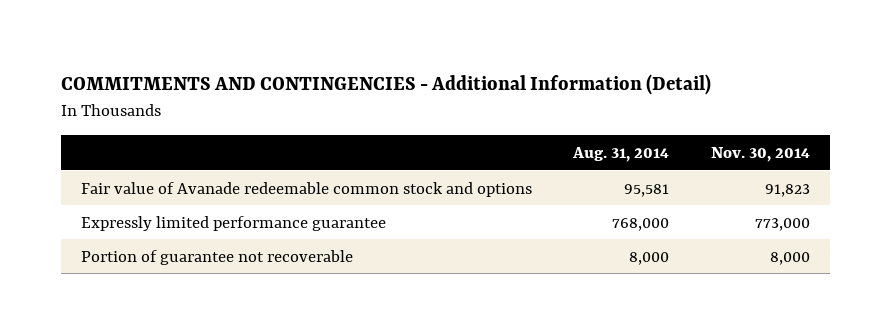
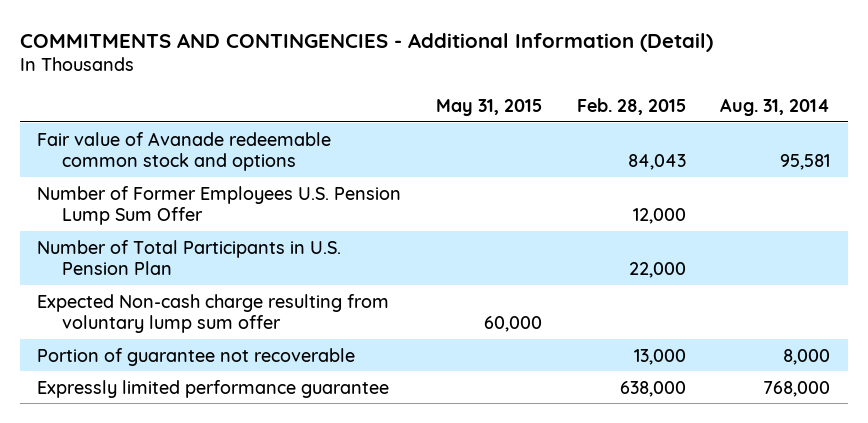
- | Aug. 31, 2014 | Nov. 30, 2014
+ | May 31, 2015 | Feb. 28, 2015 | Aug. 31, 2014
+ Number of Former Employees U.S. Pension Lump Sum Offer | | 12,000 |
+ Number of Total Participants in U.S. Pension Plan | | 22,000 |
+ Expected Non-cash charge resulting from voluntary lump sum offer | 60,000 | |
moved down: Expressly limited performance guarantee | | 638,000 | 768,000

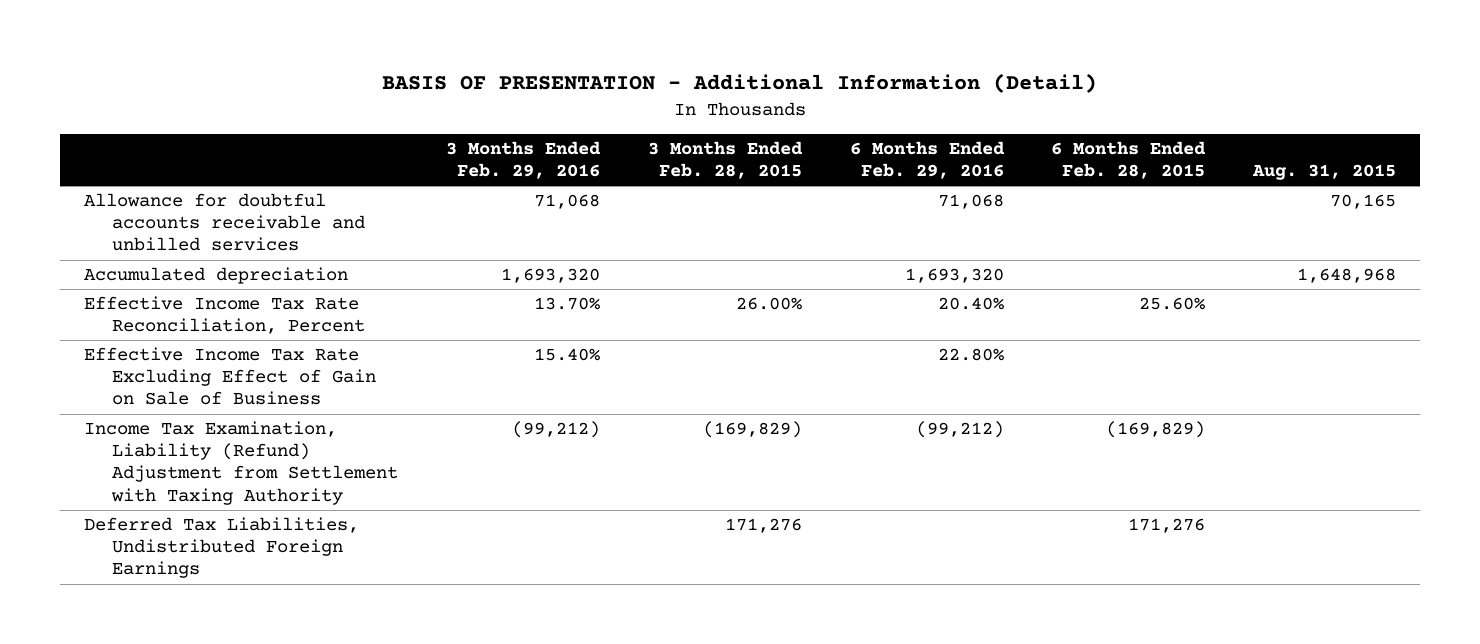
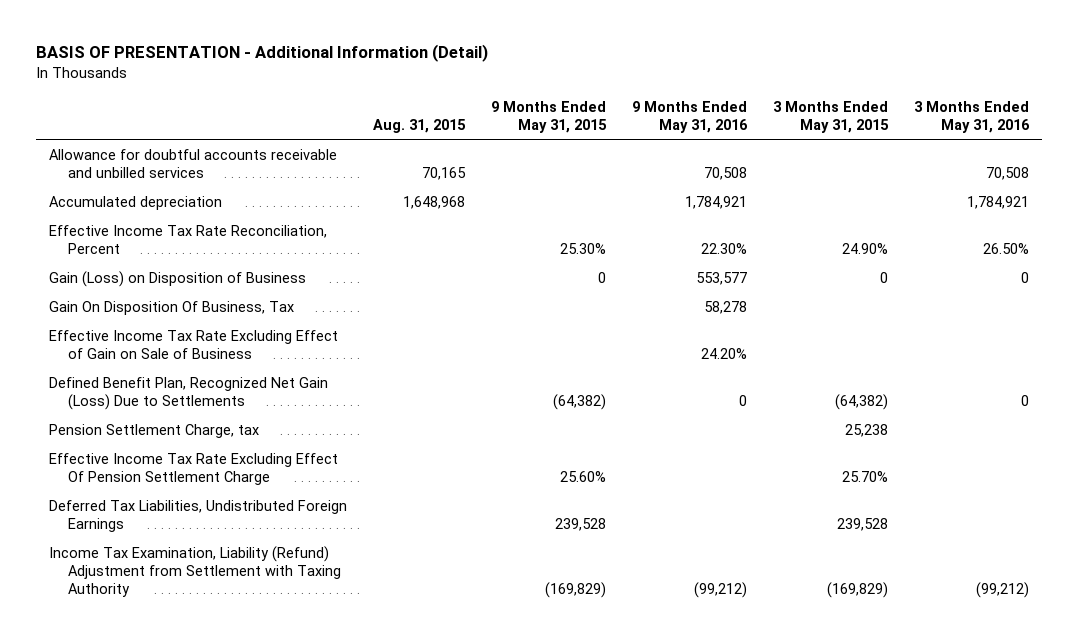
- | 3 Months Ended Feb. 29, 2016 | 3 Months Ended Feb. 28, 2015 | 6 Months Ended Feb. 29, 2016 | 6 Months Ended Feb. 28, 2015 | Aug. 31, 2015
+ | Aug. 31, 2015 | 9 Months Ended May 31, 2015 | 9 Months Ended May 31, 2016 | 3 Months Ended May 31, 2015 | 3 Months Ended May 31, 2016
+ Gain (Loss) on Disposition of Business | | 0 | 553,577 | 0 | 0
+ Gain On Disposition Of Business, Tax | | | 58,278 | |
+ Defined Benefit Plan, Recognized Net Gain (Loss) Due to Settlements | | (64,382) | 0 | (64,382) | 0
+ Pension Settlement Charge, tax | | | | 25,238 |
+ Effective Income Tax Rate Excluding Effect Of Pension Settlement Charge | | 25.60% | | 25.70% |
moved down: Income Tax Examination, Liability (Refund) Adjustment from Settlement with Taxing Authority | | (169,829) | (99,212) | (169,829) | (99,212)

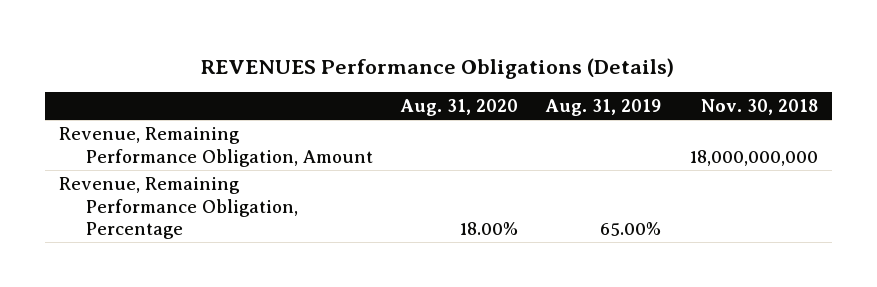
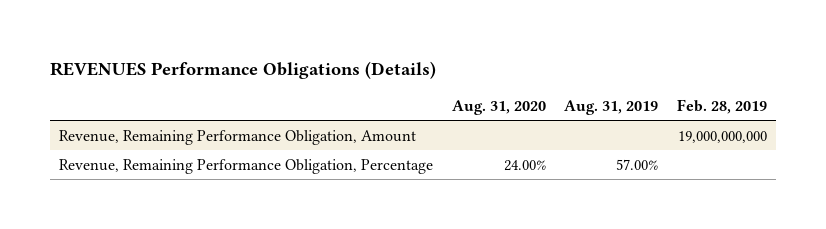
- | Aug. 31, 2020 | Aug. 31, 2019 | Nov. 30, 2018
+ | Aug. 31, 2020 | Aug. 31, 2019 | Feb. 28, 2019
- Revenue, Remaining Performance Obligation, Percentage | 18.00% | 65.00% |
+ Revenue, Remaining Performance Obligation, Percentage | 24.00% | 57.00% |

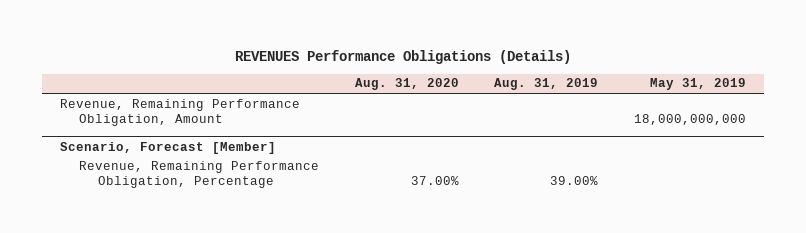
- | Aug. 31, 2020 | Aug. 31, 2019 | Feb. 28, 2019
+ | Aug. 31, 2020 | Aug. 31, 2019 | May 31, 2019
- Revenue, Remaining Performance Obligation, Percentage | 24.00% | 57.00% |
+ Scenario, Forecast [Member]
+ Revenue, Remaining Performance Obligation, Percentage | 37.00% | 39.00% |

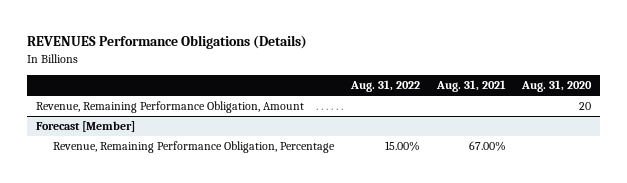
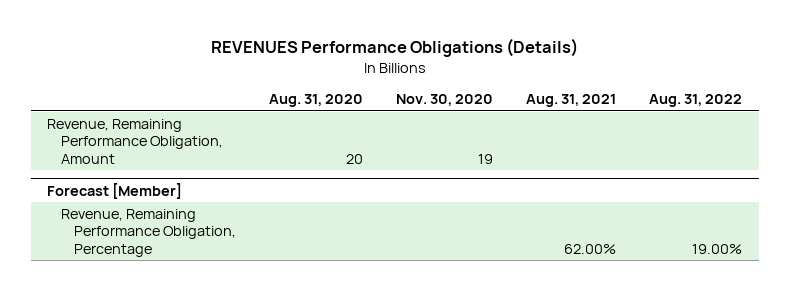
- | Aug. 31, 2022 | Aug. 31, 2021 | Aug. 31, 2020
+ | Aug. 31, 2020 | Nov. 30, 2020 | Aug. 31, 2021 | Aug. 31, 2022
@ Forecast [Member]
- Revenue, Remaining Performance Obligation, Percentage | 15.00% | 67.00% |
+ Revenue, Remaining Performance Obligation, Percentage | | | 62.00% | 19.00%

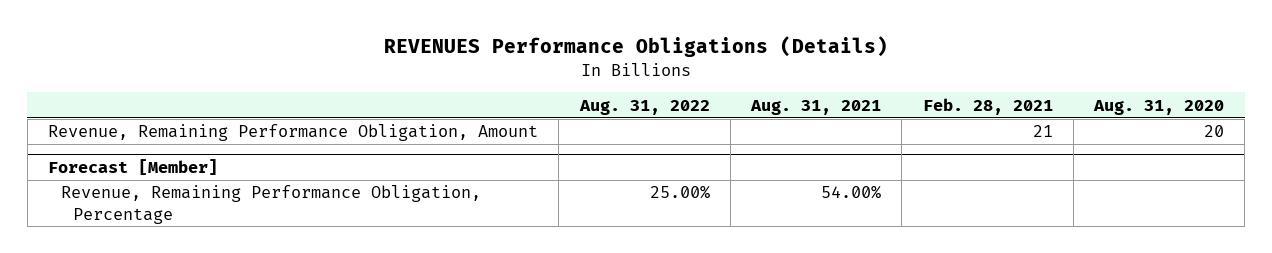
- | Aug. 31, 2020 | Nov. 30, 2020 | Aug. 31, 2021 | Aug. 31, 2022
+ | Aug. 31, 2022 | Aug. 31, 2021 | Feb. 28, 2021 | Aug. 31, 2020
@ Forecast [Member]
- Revenue, Remaining Performance Obligation, Percentage | | | 62.00% | 19.00%
+ Revenue, Remaining Performance Obligation, Percentage | 25.00% | 54.00% | |

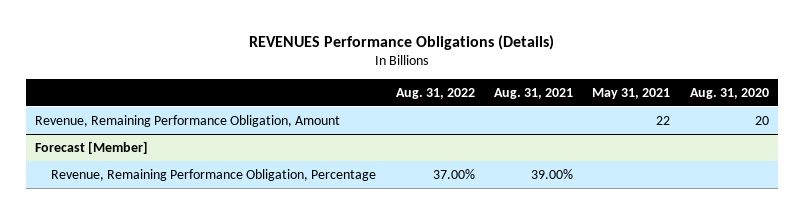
- | Aug. 31, 2022 | Aug. 31, 2021 | Feb. 28, 2021 | Aug. 31, 2020
+ | Aug. 31, 2022 | Aug. 31, 2021 | May 31, 2021 | Aug. 31, 2020
@ Forecast [Member]
- Revenue, Remaining Performance Obligation, Percentage | 25.00% | 54.00% | |
+ Revenue, Remaining Performance Obligation, Percentage | 37.00% | 39.00% | |

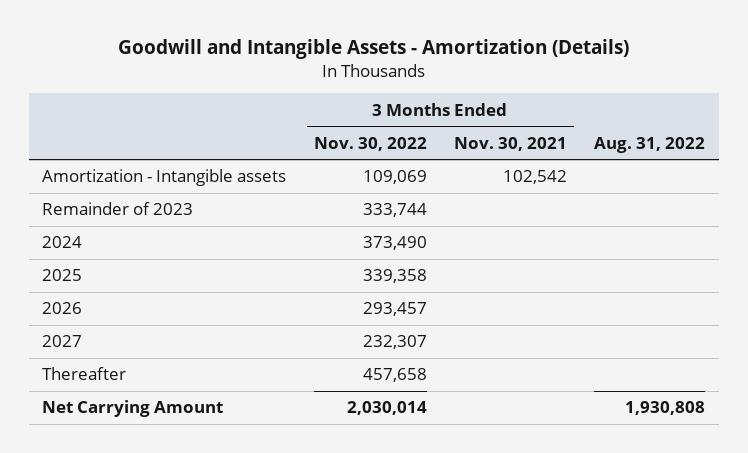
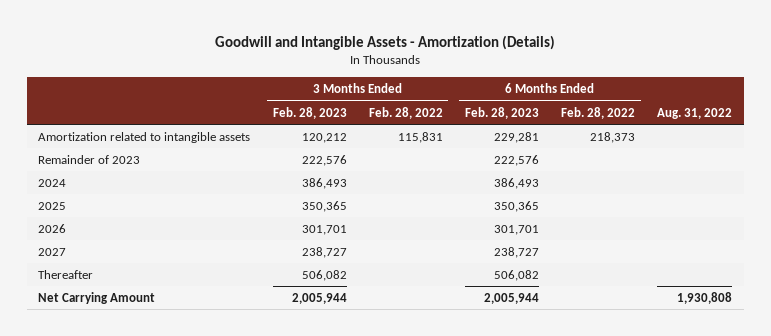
- | 3 Months Ended Nov. 30, 2022 | 3 Months Ended Nov. 30, 2021 | Aug. 31, 2022
+ | 3 Months Ended Feb. 28, 2023 | 3 Months Ended Feb. 28, 2022 | 6 Months Ended Feb. 28, 2023 | 6 Months Ended Feb. 28, 2022 | Aug. 31, 2022
- Amortization - Intangible assets | 109,069 | 102,542 |
+ Amortization related to intangible assets | 120,212 | 115,831 | 229,281 | 218,373 |

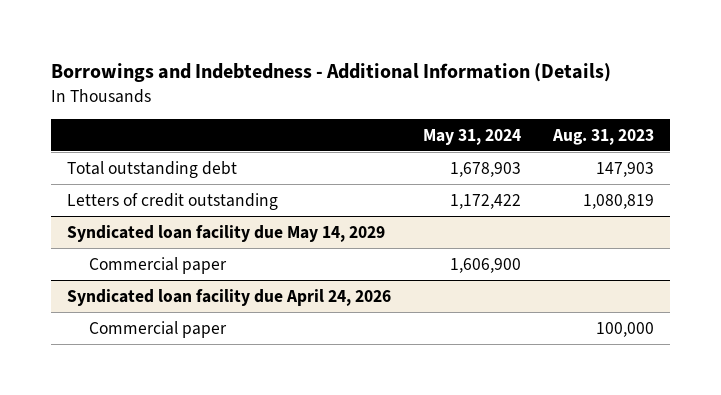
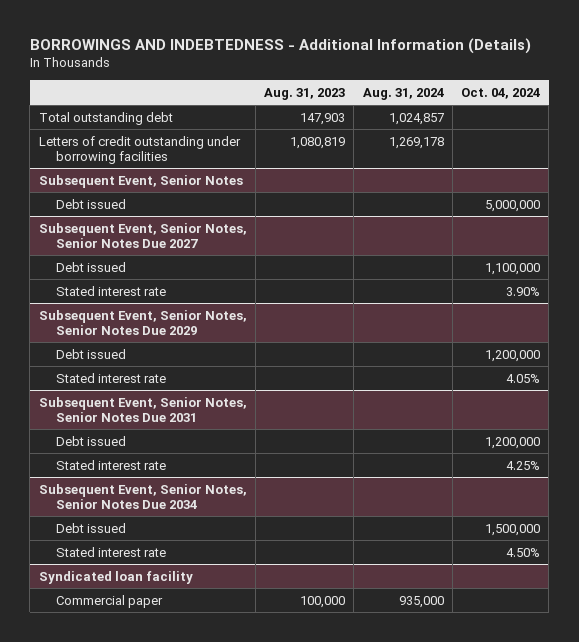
- Borrowings and Indebtedness - Additional Information (Details)
+ BORROWINGS AND INDEBTEDNESS - Additional Information (Details)
- | May 31, 2024 | Aug. 31, 2023
+ | Aug. 31, 2023 | Aug. 31, 2024 | Oct. 04, 2024
- Letters of credit outstanding | 1,172,422 | 1,080,819
- Syndicated loan facility due May 14, 2029
- Commercial paper | 1,606,900 |
- Syndicated loan facility due April 24, 2026
+ Letters of credit outstanding under borrowing facilities | 1,080,819 | 1,269,178 |
+ Subsequent Event, Senior Notes
+ Debt issued | | | 5,000,000
+ Subsequent Event, Senior Notes, Senior Notes Due 2027
+ Debt issued | | | 1,100,000
+ Stated interest rate | | | 3.90%
+ Subsequent Event, Senior Notes, Senior Notes Due 2029
+ Debt issued | | | 1,200,000
+ Stated interest rate | | | 4.05%
+ Subsequent Event, Senior Notes, Senior Notes Due 2031
+ Debt issued | | | 1,200,000
+ Stated interest rate | | | 4.25%
+ Subsequent Event, Senior Notes, Senior Notes Due 2034
+ Debt issued | | | 1,500,000
+ Stated interest rate | | | 4.50%
+ Syndicated loan facility

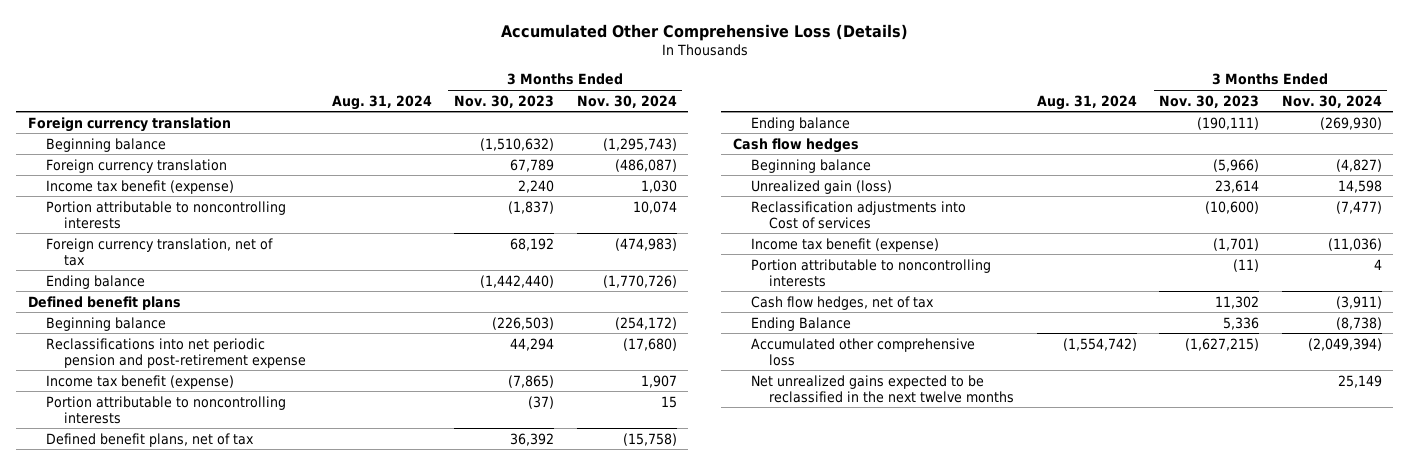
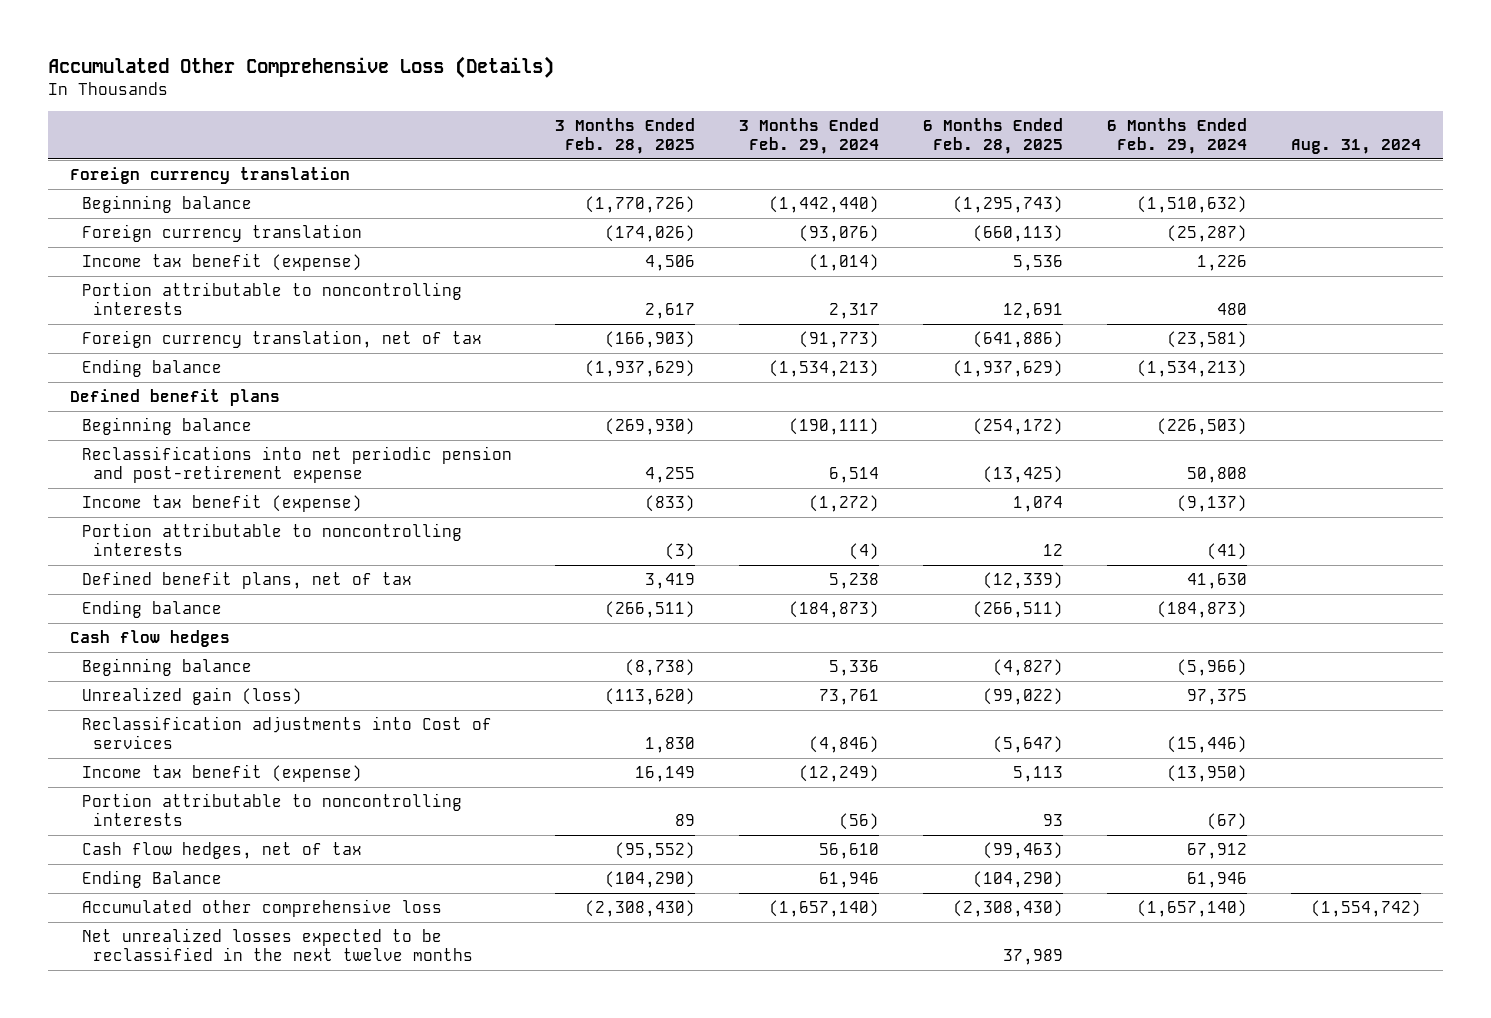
- | Aug. 31, 2024 | 3 Months Ended Nov. 30, 2023 | 3 Months Ended Nov. 30, 2024
+ | 3 Months Ended Feb. 28, 2025 | 3 Months Ended Feb. 29, 2024 | 6 Months Ended Feb. 28, 2025 | 6 Months Ended Feb. 29, 2024 | Aug. 31, 2024
- Net unrealized gains expected to be reclassified in the next twelve months | | | 25,149
+ Net unrealized losses expected to be reclassified in the next twelve months | | | 37,989 | |

